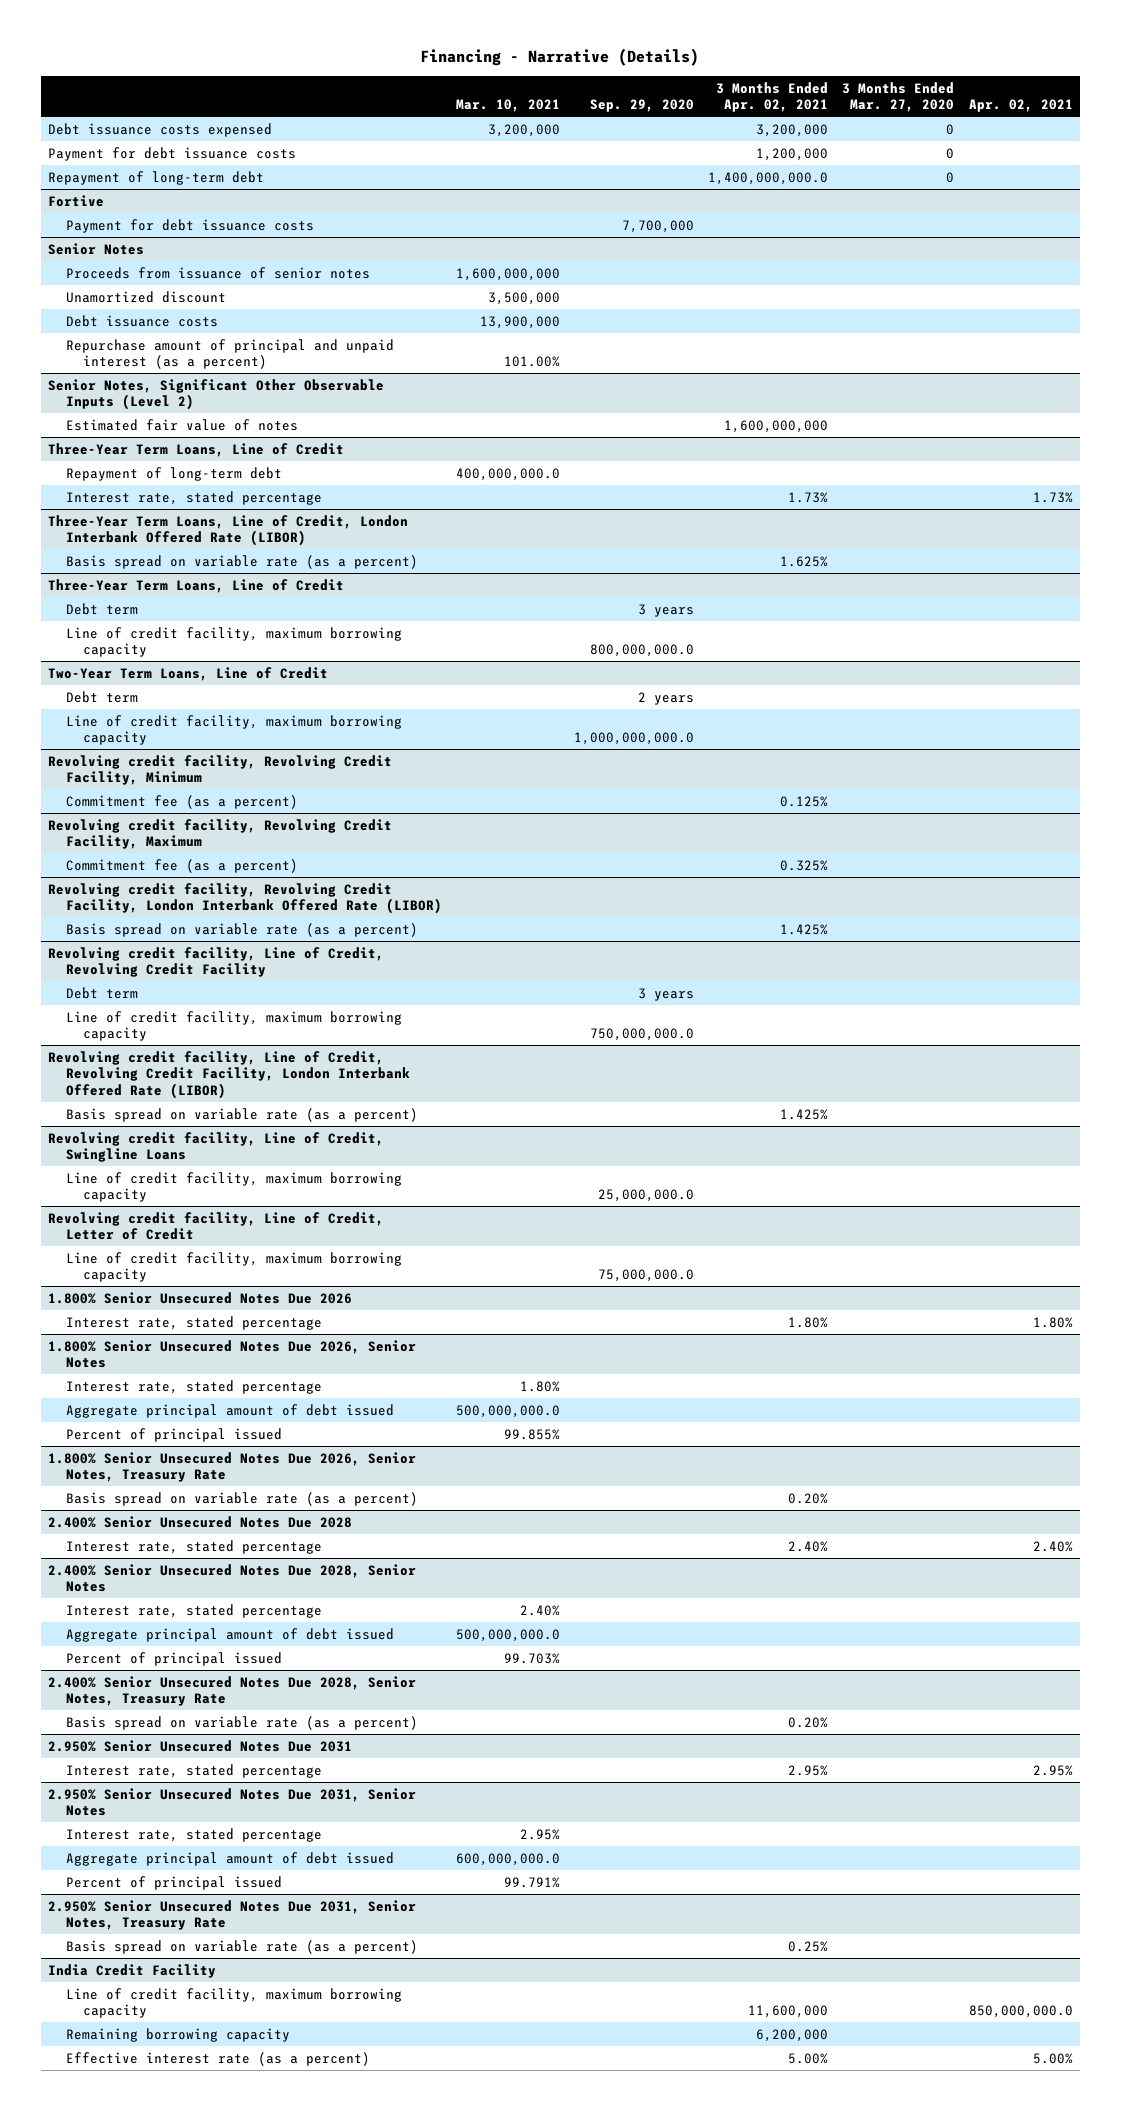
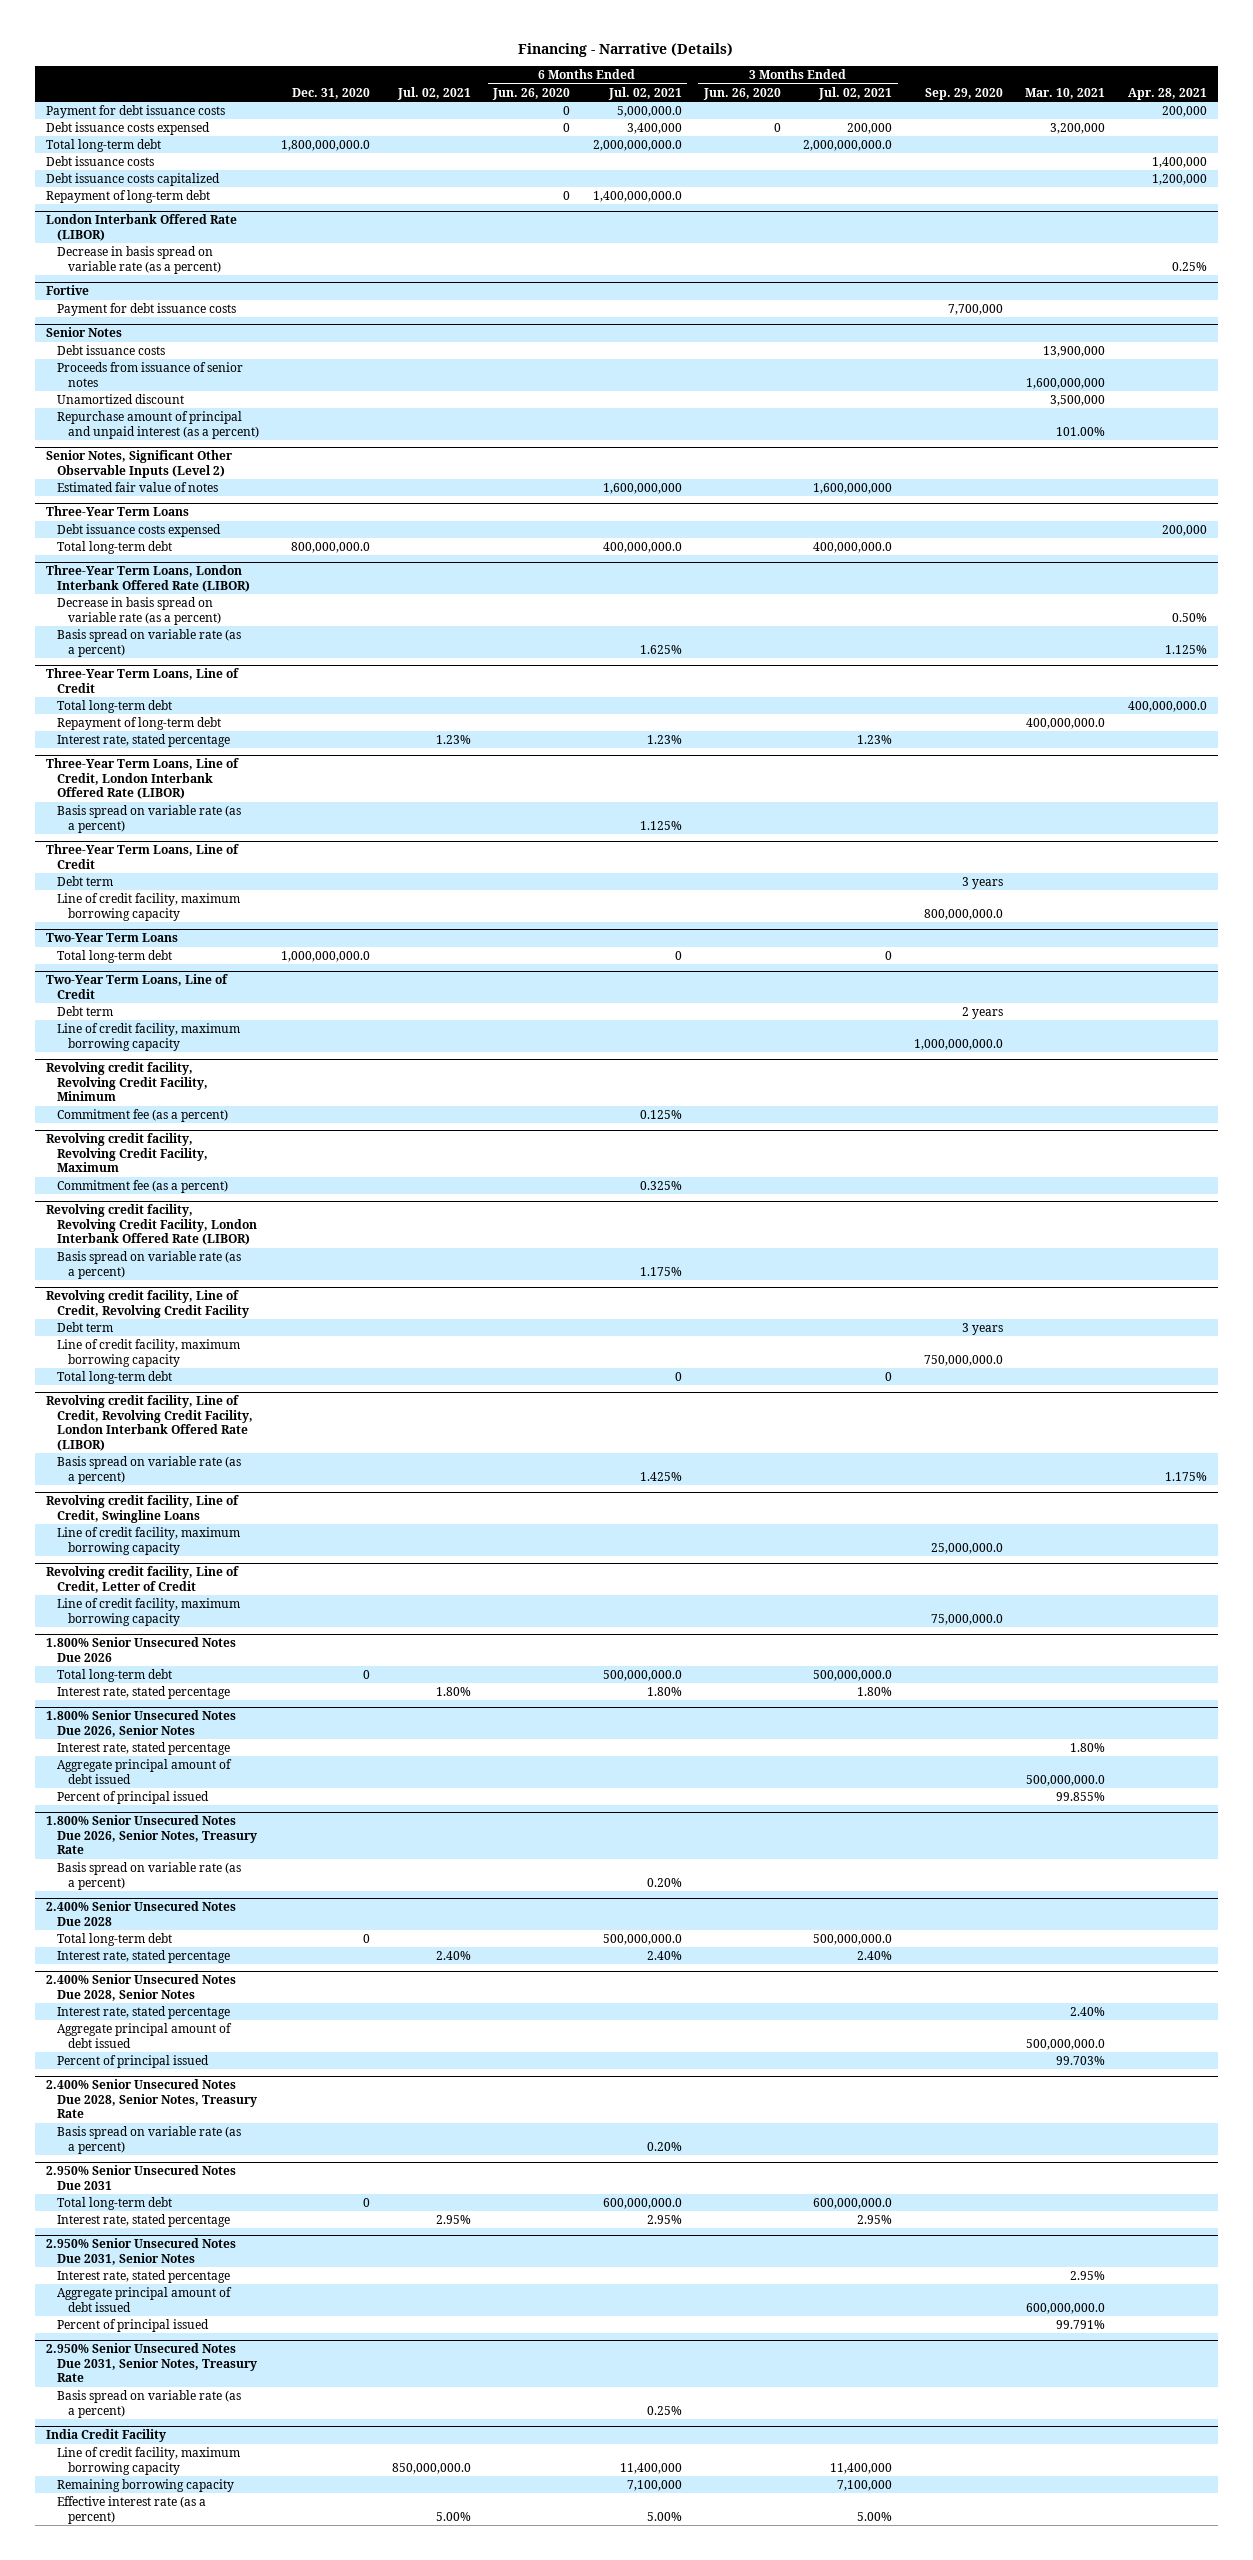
- | Mar. 10, 2021 | Sep. 29, 2020 | 3 Months Ended Apr. 02, 2021 | 3 Months Ended Mar. 27, 2020 | Apr. 02, 2021
+ | Dec. 31, 2020 | Jul. 02, 2021 | 6 Months Ended Jun. 26, 2020 | 6 Months Ended Jul. 02, 2021 | 3 Months Ended Jun. 26, 2020 | 3 Months Ended Jul. 02, 2021 | Sep. 29, 2020 | Mar. 10, 2021 | Apr. 28, 2021
moved down: Debt issuance costs expensed | | | 0 | 3,400,000 | 0 | 200,000 | | 3,200,000 |
+ Total long-term debt | 1,800,000,000.0 | | | 2,000,000,000.0 | | 2,000,000,000.0 | | |
+ Debt issuance costs | | | | | | | | | 1,400,000
+ Debt issuance costs capitalized | | | | | | | | | 1,200,000
+ London Interbank Offered Rate (LIBOR)
+ Decrease in basis spread on variable rate (as a percent) | | | | | | | | | 0.25%
@ Senior Notes
moved up: Debt issuance costs | | | | | | | | 13,900,000 |
+ Three-Year Term Loans
+ Debt issuance costs expensed | | | | | | | | | 200,000
+ Total long-term debt | 800,000,000.0 | | | 400,000,000.0 | | 400,000,000.0 | | |
+ Three-Year Term Loans, London Interbank Offered Rate (LIBOR)
+ Decrease in basis spread on variable rate (as a percent) | | | | | | | | | 0.50%
+ Basis spread on variable rate (as a percent) | | | | 1.625% | | | | | 1.125%
@ Three-Year Term Loans, Line of Credit
+ Total long-term debt | | | | | | | | | 400,000,000.0
+ Two-Year Term Loans
+ Total long-term debt | 1,000,000,000.0 | | | 0 | | 0 | | |
@ Revolving credit facility, Line of Credit, Revolving Credit Facility
+ Total long-term debt | | | | 0 | | 0 | | |
@ 1.800% Senior Unsecured Notes Due 2026
+ Total long-term debt | 0 | | | 500,000,000.0 | | 500,000,000.0 | | |
@ 2.400% Senior Unsecured Notes Due 2028
+ Total long-term debt | 0 | | | 500,000,000.0 | | 500,000,000.0 | | |
@ 2.950% Senior Unsecured Notes Due 2031
+ Total long-term debt | 0 | | | 600,000,000.0 | | 600,000,000.0 | | |

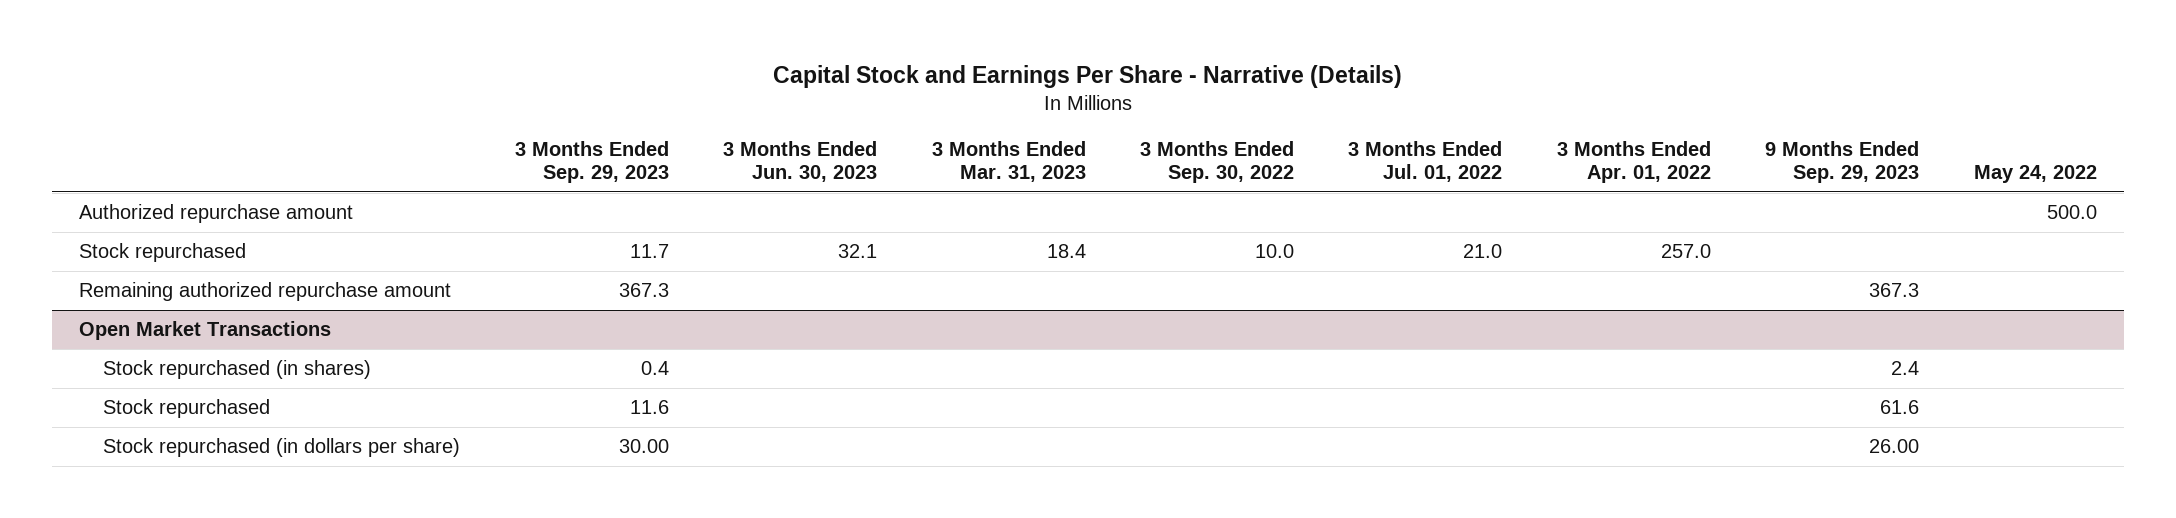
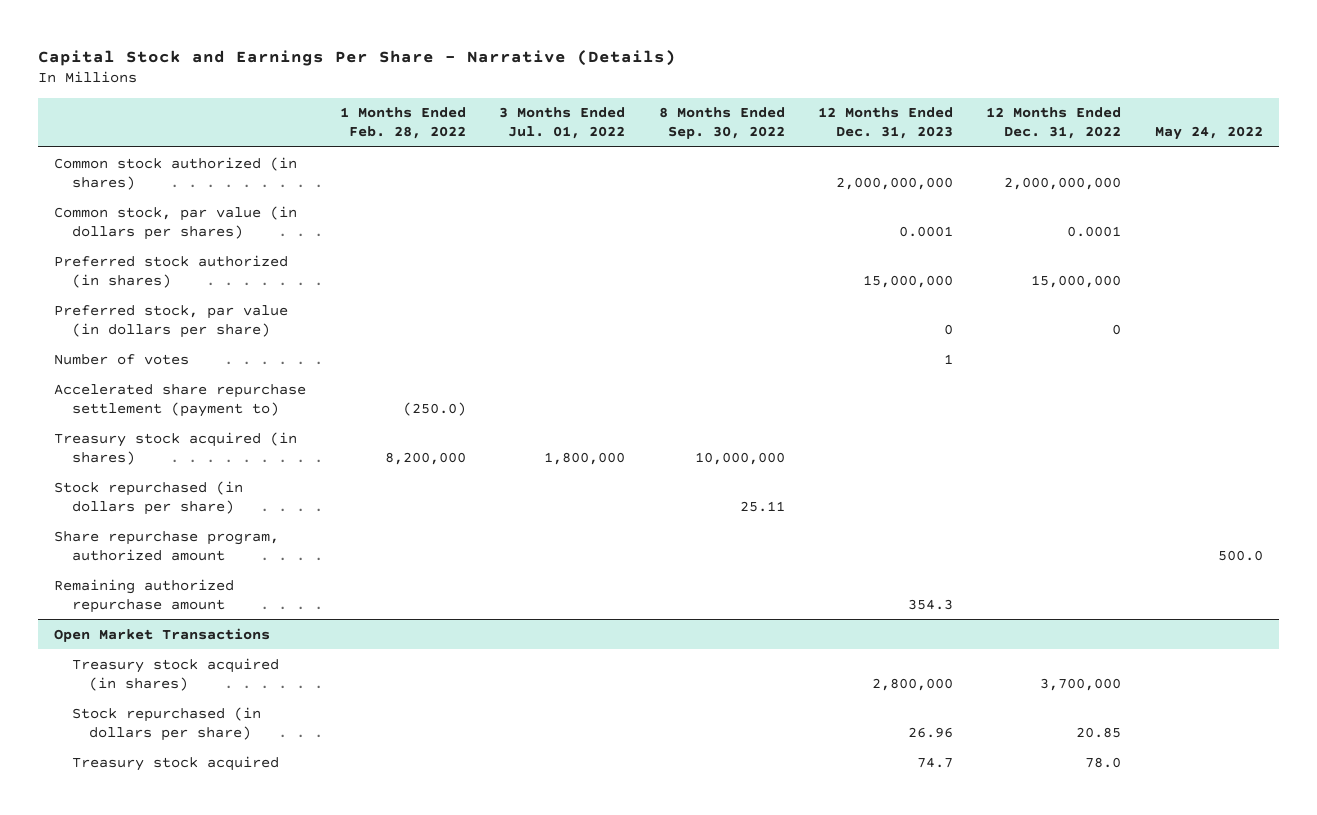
- | 3 Months Ended Sep. 29, 2023 | 3 Months Ended Jun. 30, 2023 | 3 Months Ended Mar. 31, 2023 | 3 Months Ended Sep. 30, 2022 | 3 Months Ended Jul. 01, 2022 | 3 Months Ended Apr. 01, 2022 | 9 Months Ended Sep. 29, 2023 | May 24, 2022
+ | 1 Months Ended Feb. 28, 2022 | 3 Months Ended Jul. 01, 2022 | 8 Months Ended Sep. 30, 2022 | 12 Months Ended Dec. 31, 2023 | 12 Months Ended Dec. 31, 2022 | May 24, 2022
- Authorized repurchase amount | | | | | | | | 500.0
- Stock repurchased | 11.7 | 32.1 | 18.4 | 10.0 | 21.0 | 257.0 | |
+ Common stock authorized (in shares) | | | | 2,000,000,000 | 2,000,000,000 |
+ Common stock, par value (in dollars per shares) | | | | 0.0001 | 0.0001 |
+ Preferred stock authorized (in shares) | | | | 15,000,000 | 15,000,000 |
+ Preferred stock, par value (in dollars per share) | | | | 0 | 0 |
+ Number of votes | | | | 1 | |
+ Accelerated share repurchase settlement (payment to) | (250.0) | | | | |
+ Treasury stock acquired (in shares) | 8,200,000 | 1,800,000 | 10,000,000 | | |
+ Stock repurchased (in dollars per share) | | | 25.11 | | |
+ Share repurchase program, authorized amount | | | | | | 500.0
@ Open Market Transactions
- Stock repurchased (in shares) | 0.4 | | | | | | 2.4 |
- Stock repurchased | 11.6 | | | | | | 61.6 |
+ Treasury stock acquired (in shares) | | | | 2,800,000 | 3,700,000 |
+ Treasury stock acquired | | | | 74.7 | 78.0 |

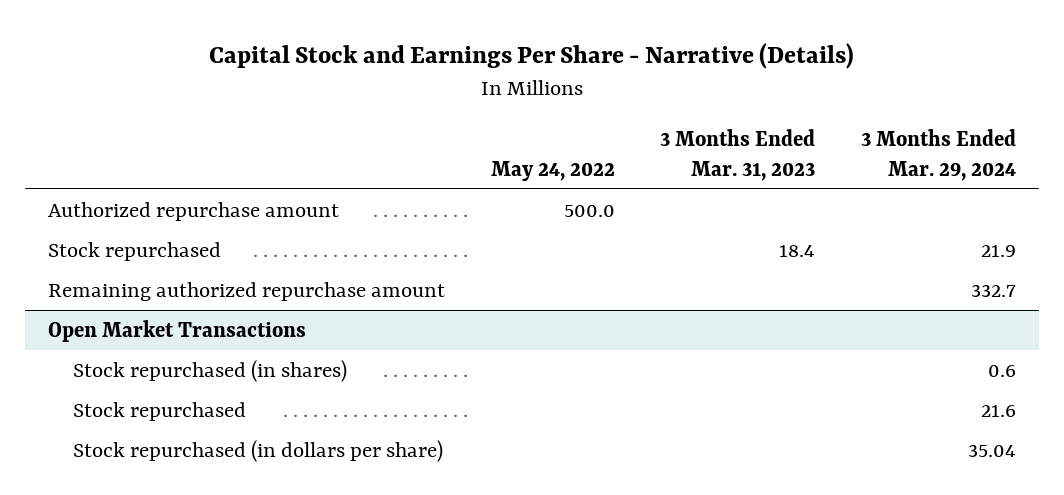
- | 1 Months Ended Feb. 28, 2022 | 3 Months Ended Jul. 01, 2022 | 8 Months Ended Sep. 30, 2022 | 12 Months Ended Dec. 31, 2023 | 12 Months Ended Dec. 31, 2022 | May 24, 2022
+ | May 24, 2022 | 3 Months Ended Mar. 31, 2023 | 3 Months Ended Mar. 29, 2024
- Common stock authorized (in shares) | | | | 2,000,000,000 | 2,000,000,000 |
- Common stock, par value (in dollars per shares) | | | | 0.0001 | 0.0001 |
- Preferred stock authorized (in shares) | | | | 15,000,000 | 15,000,000 |
- Preferred stock, par value (in dollars per share) | | | | 0 | 0 |
- Number of votes | | | | 1 | |
- Accelerated share repurchase settlement (payment to) | (250.0) | | | | |
- Treasury stock acquired (in shares) | 8,200,000 | 1,800,000 | 10,000,000 | | |
- Stock repurchased (in dollars per share) | | | 25.11 | | |
- Share repurchase program, authorized amount | | | | | | 500.0
+ Authorized repurchase amount | 500.0 | |
+ Stock repurchased | | 18.4 | 21.9
@ Open Market Transactions
- Treasury stock acquired (in shares) | | | | 2,800,000 | 3,700,000 |
+ Stock repurchased (in shares) | | | 0.6
+ Stock repurchased | | | 21.6
- Treasury stock acquired | | | | 74.7 | 78.0 |

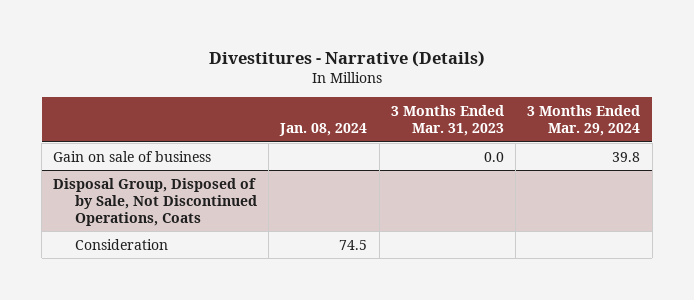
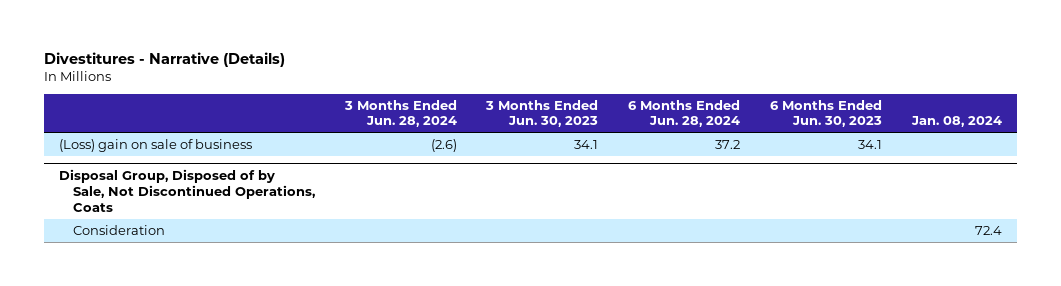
- | Jan. 08, 2024 | 3 Months Ended Mar. 31, 2023 | 3 Months Ended Mar. 29, 2024
+ | 3 Months Ended Jun. 28, 2024 | 3 Months Ended Jun. 30, 2023 | 6 Months Ended Jun. 28, 2024 | 6 Months Ended Jun. 30, 2023 | Jan. 08, 2024
- Gain on sale of business | | 0.0 | 39.8
+ (Loss) gain on sale of business | (2.6) | 34.1 | 37.2 | 34.1 |
@ Disposal Group, Disposed of by Sale, Not Discontinued Operations, Coats
- Consideration | 74.5 | |
+ Consideration | | | | | 72.4

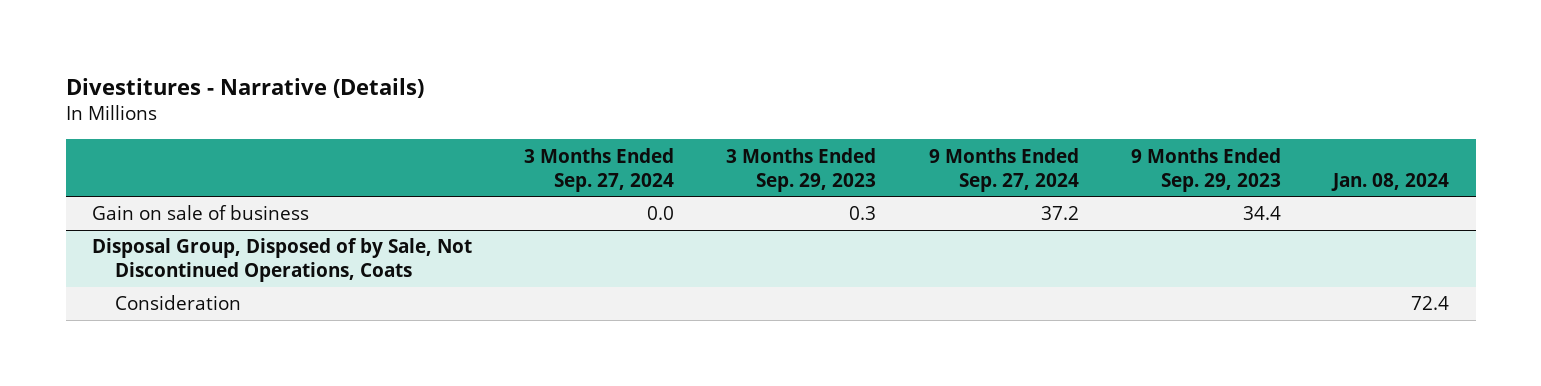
- | 3 Months Ended Jun. 28, 2024 | 3 Months Ended Jun. 30, 2023 | 6 Months Ended Jun. 28, 2024 | 6 Months Ended Jun. 30, 2023 | Jan. 08, 2024
+ | 3 Months Ended Sep. 27, 2024 | 3 Months Ended Sep. 29, 2023 | 9 Months Ended Sep. 27, 2024 | 9 Months Ended Sep. 29, 2023 | Jan. 08, 2024
- (Loss) gain on sale of business | (2.6) | 34.1 | 37.2 | 34.1 |
+ Gain on sale of business | 0.0 | 0.3 | 37.2 | 34.4 |

